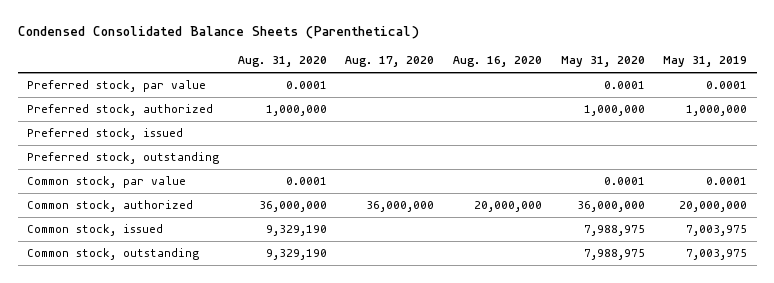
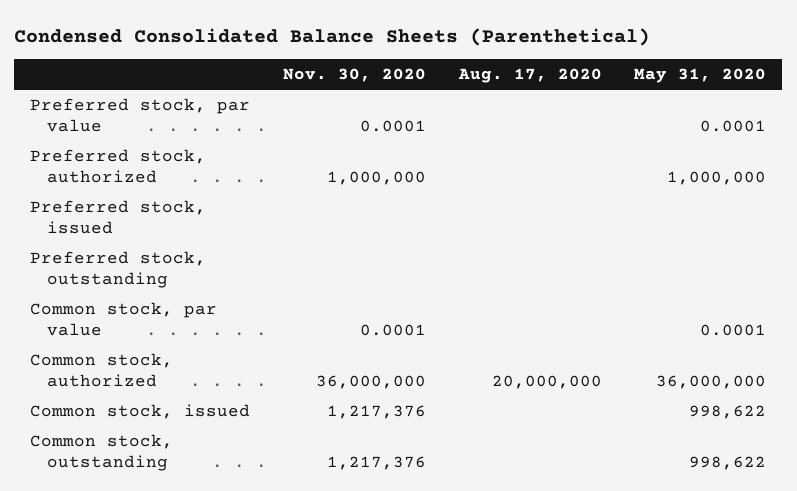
- | Aug. 31, 2020 | Aug. 17, 2020 | Aug. 16, 2020 | May 31, 2020 | May 31, 2019
+ | Nov. 30, 2020 | Aug. 17, 2020 | May 31, 2020
- Common stock, authorized | 36,000,000 | 36,000,000 | 20,000,000 | 36,000,000 | 20,000,000
- Common stock, issued | 9,329,190 | | | 7,988,975 | 7,003,975
- Common stock, outstanding | 9,329,190 | | | 7,988,975 | 7,003,975
+ Common stock, authorized | 36,000,000 | 20,000,000 | 36,000,000
+ Common stock, issued | 1,217,376 | | 998,622
+ Common stock, outstanding | 1,217,376 | | 998,622

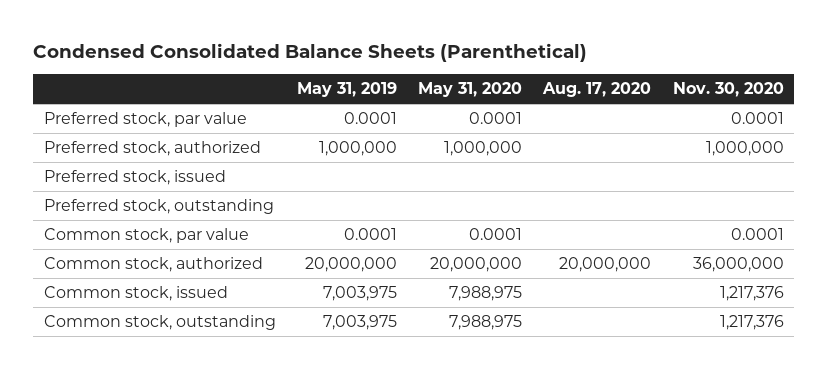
- | Nov. 30, 2020 | Aug. 17, 2020 | May 31, 2020
+ | May 31, 2019 | May 31, 2020 | Aug. 17, 2020 | Nov. 30, 2020
- Common stock, authorized | 36,000,000 | 20,000,000 | 36,000,000
- Common stock, issued | 1,217,376 | | 998,622
- Common stock, outstanding | 1,217,376 | | 998,622
+ Common stock, authorized | 20,000,000 | 20,000,000 | 20,000,000 | 36,000,000
+ Common stock, issued | 7,003,975 | 7,988,975 | | 1,217,376
+ Common stock, outstanding | 7,003,975 | 7,988,975 | | 1,217,376

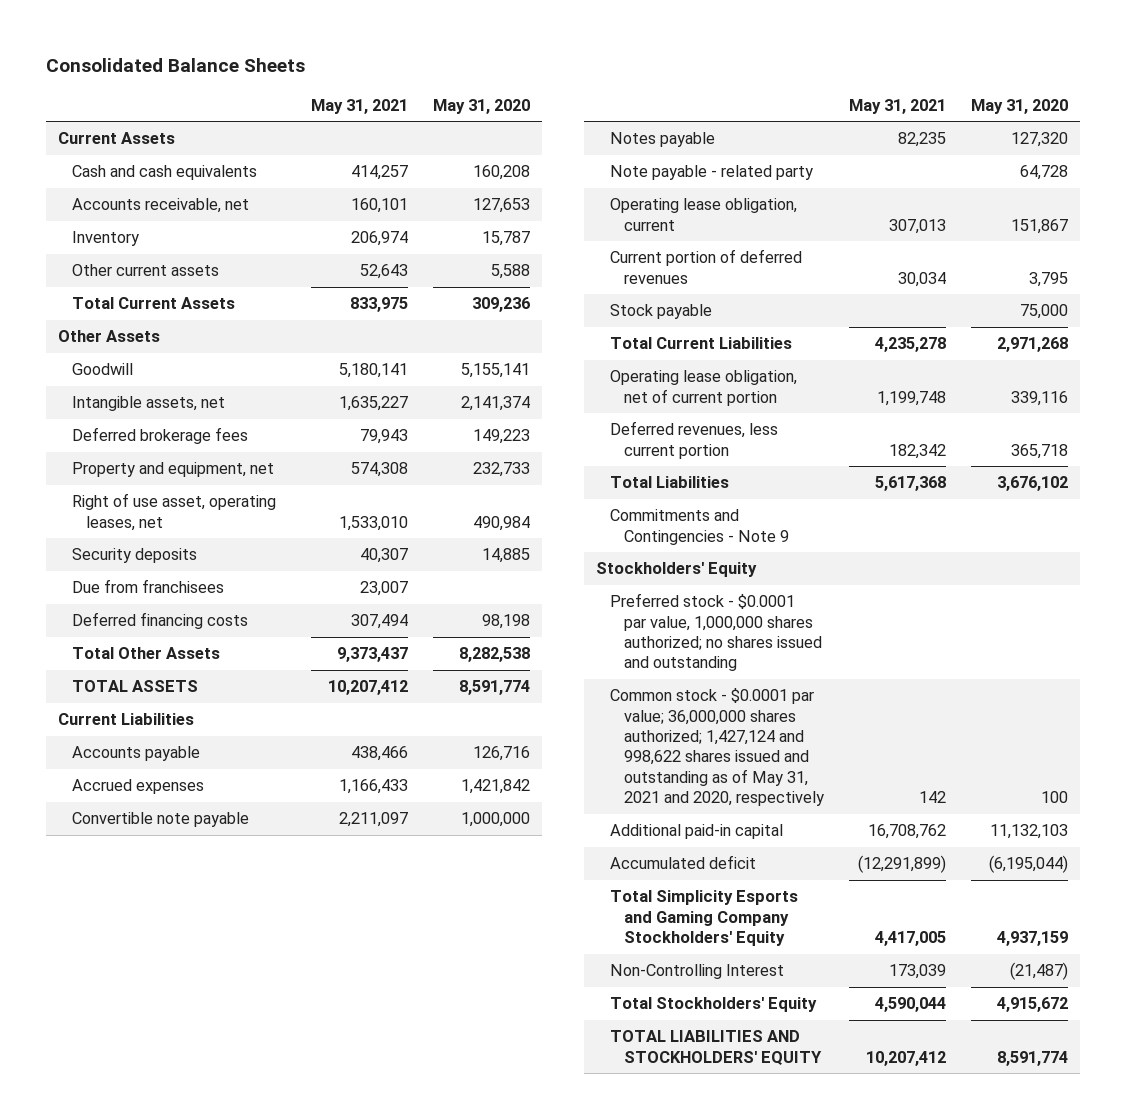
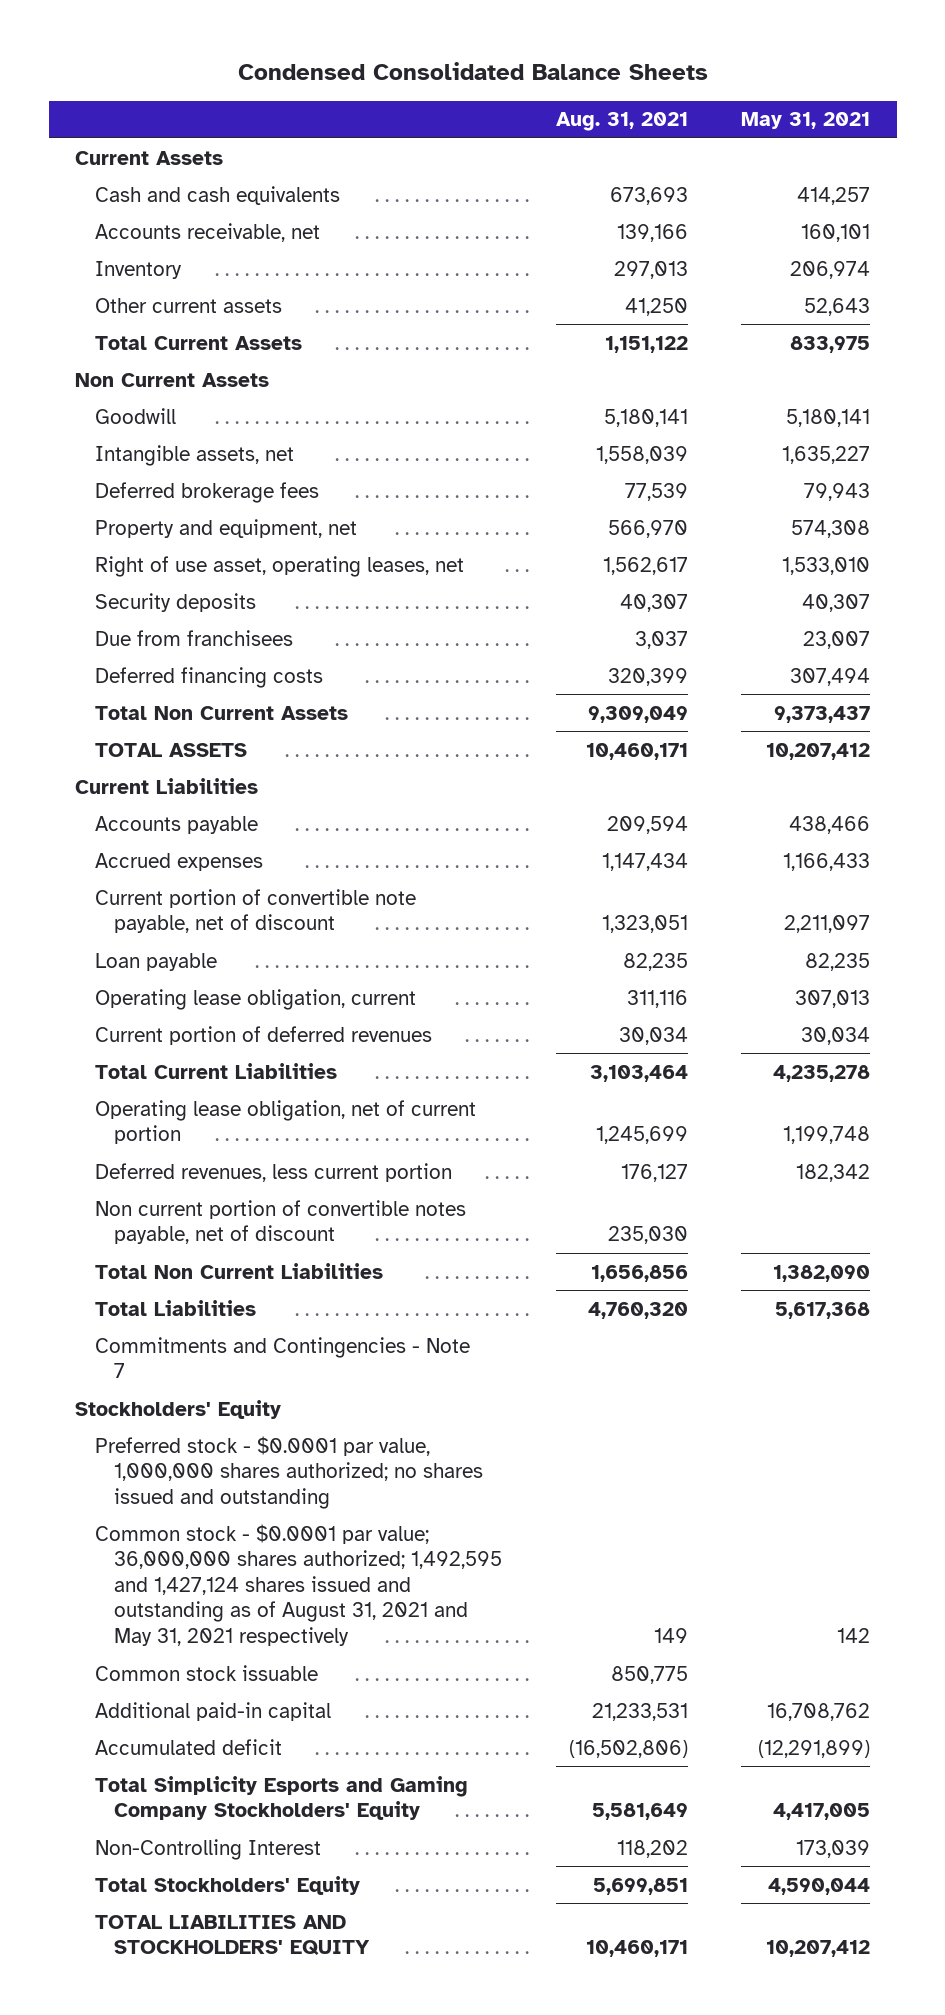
- Consolidated Balance Sheets
+ Condensed Consolidated Balance Sheets
- | May 31, 2021 | May 31, 2020
+ | Aug. 31, 2021 | May 31, 2021
- Other Assets
+ Non Current Assets
- Total Other Assets | 9,373,437 | 8,282,538
+ Total Non Current Assets | 9,309,049 | 9,373,437
- Convertible note payable | 2,211,097 | 1,000,000
- Notes payable | 82,235 | 127,320
- Note payable - related party | | 64,728
+ Current portion of convertible note payable, net of discount | 1,323,051 | 2,211,097
+ Loan payable | 82,235 | 82,235
- Stock payable | | 75,000
+ Non current portion of convertible notes payable, net of discount | 235,030 |
+ Total Non Current Liabilities | 1,656,856 | 1,382,090
- Commitments and Contingencies - Note 9
+ Commitments and Contingencies - Note 7
- Common stock - $0.0001 par value; 36,000,000 shares authorized; 1,427,124 and 998,622 shares issued and outstanding as of May 31, 2021 and 2020, respectively | 142 | 100
+ Common stock - $0.0001 par value; 36,000,000 shares authorized; 1,492,595 and 1,427,124 shares issued and outstanding as of August 31, 2021 and May 31, 2021 respectively | 149 | 142
+ Common stock issuable | 850,775 |

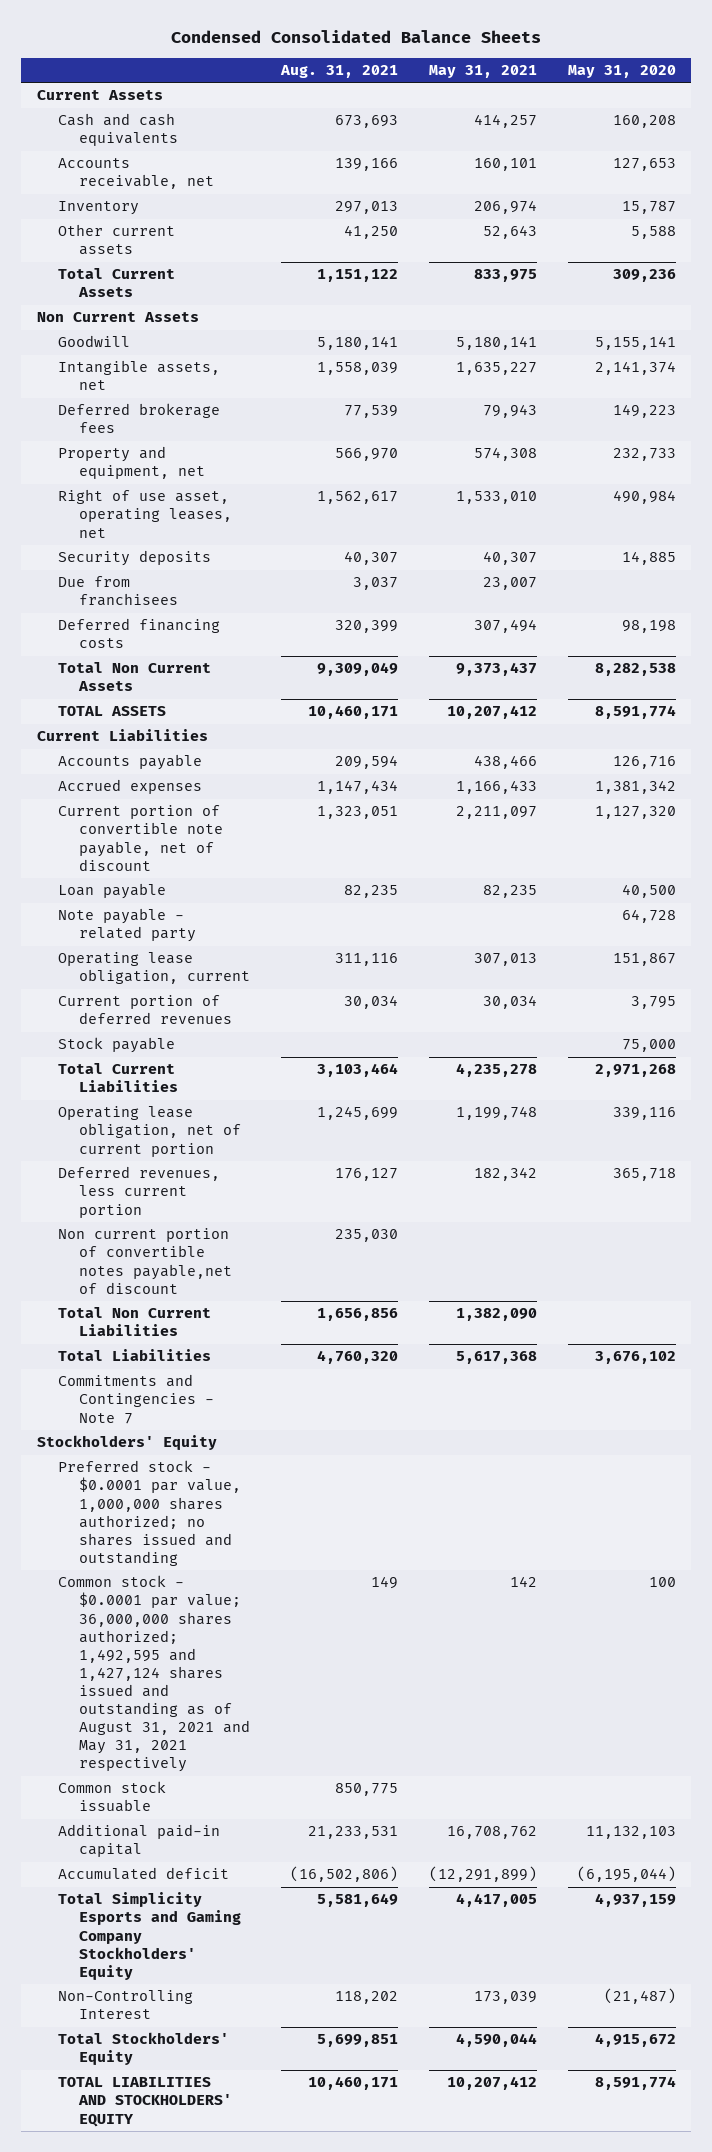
- | Aug. 31, 2021 | May 31, 2021
+ | Aug. 31, 2021 | May 31, 2021 | May 31, 2020
+ Note payable - related party | | | 64,728
+ Stock payable | | | 75,000
- Non current portion of convertible notes payable, net of discount | 235,030 |
+ Non current portion of convertible notes payable,net of discount | 235,030 | |

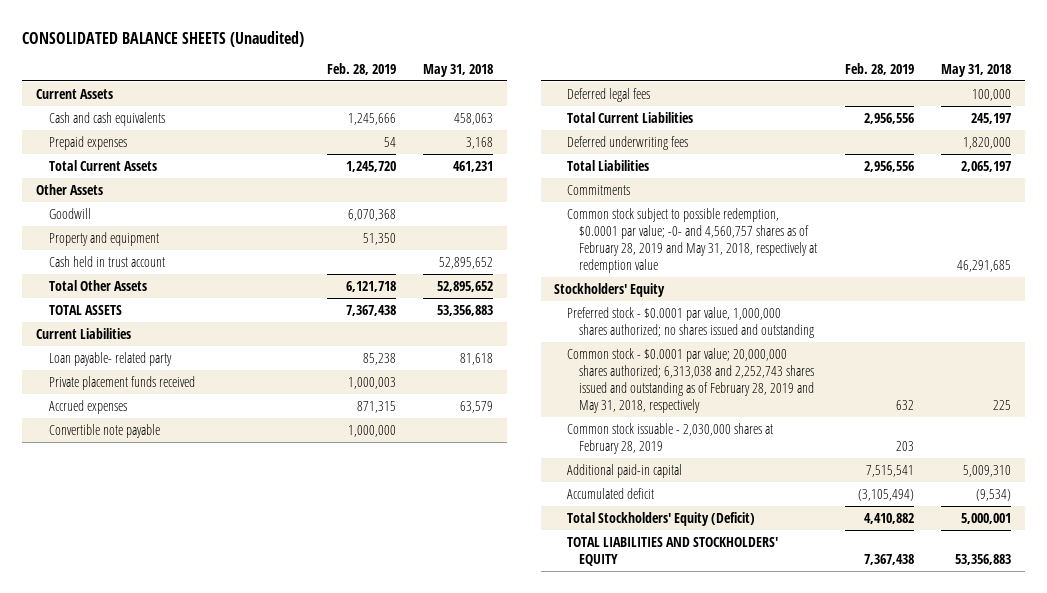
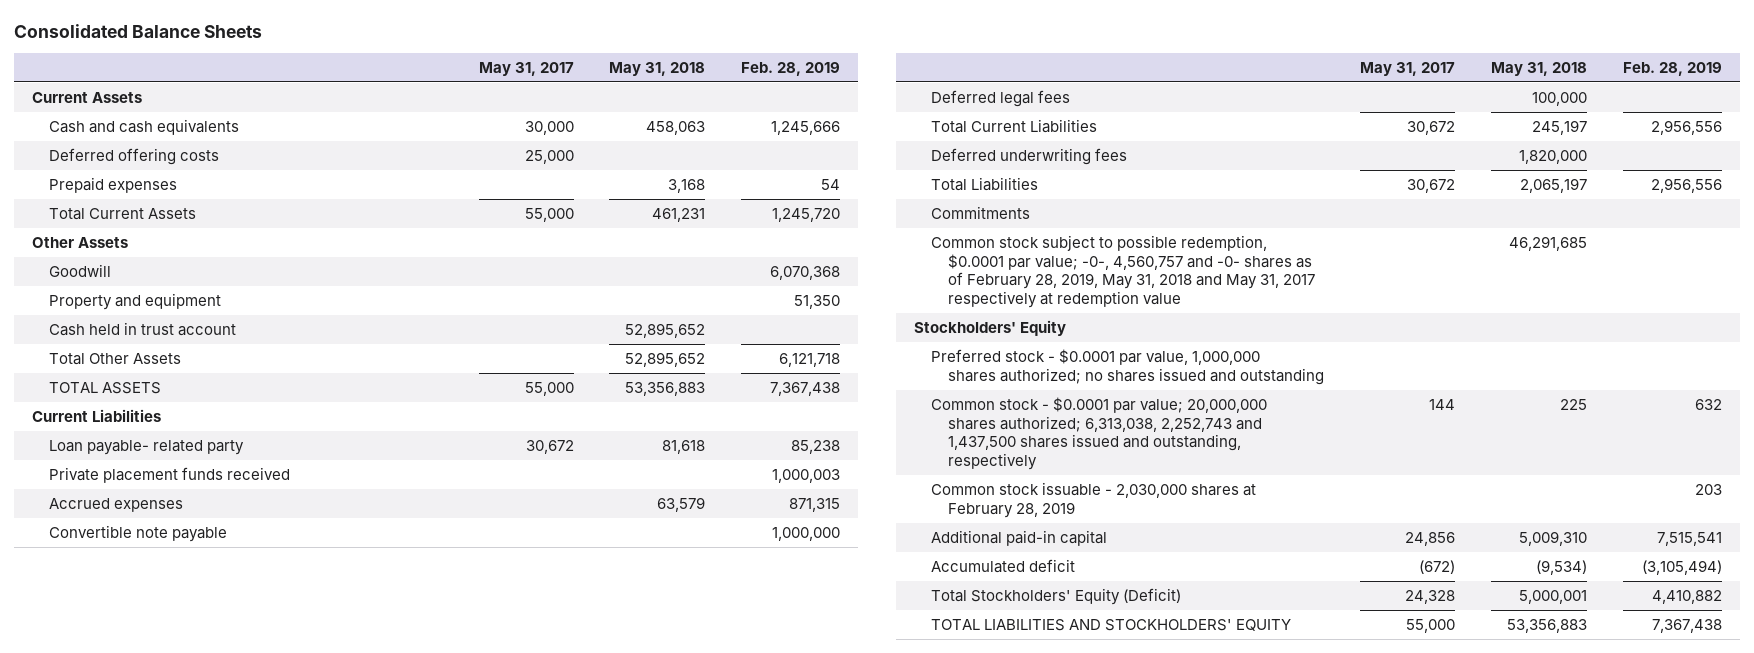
- CONSOLIDATED BALANCE SHEETS (Unaudited)
+ Consolidated Balance Sheets
- | Feb. 28, 2019 | May 31, 2018
+ | May 31, 2017 | May 31, 2018 | Feb. 28, 2019
+ Deferred offering costs | 25,000 | |
- Common stock subject to possible redemption, $0.0001 par value; -0- and 4,560,757 shares as of February 28, 2019 and May 31, 2018, respectively at redemption value | | 46,291,685
+ Common stock subject to possible redemption, $0.0001 par value; -0-, 4,560,757 and -0- shares as of February 28, 2019, May 31, 2018 and May 31, 2017 respectively at redemption value | | 46,291,685 |
- Common stock - $0.0001 par value; 20,000,000 shares authorized; 6,313,038 and 2,252,743 shares issued and outstanding as of February 28, 2019 and May 31, 2018, respectively | 632 | 225
+ Common stock - $0.0001 par value; 20,000,000 shares authorized; 6,313,038, 2,252,743 and 1,437,500 shares issued and outstanding, respectively | 144 | 225 | 632

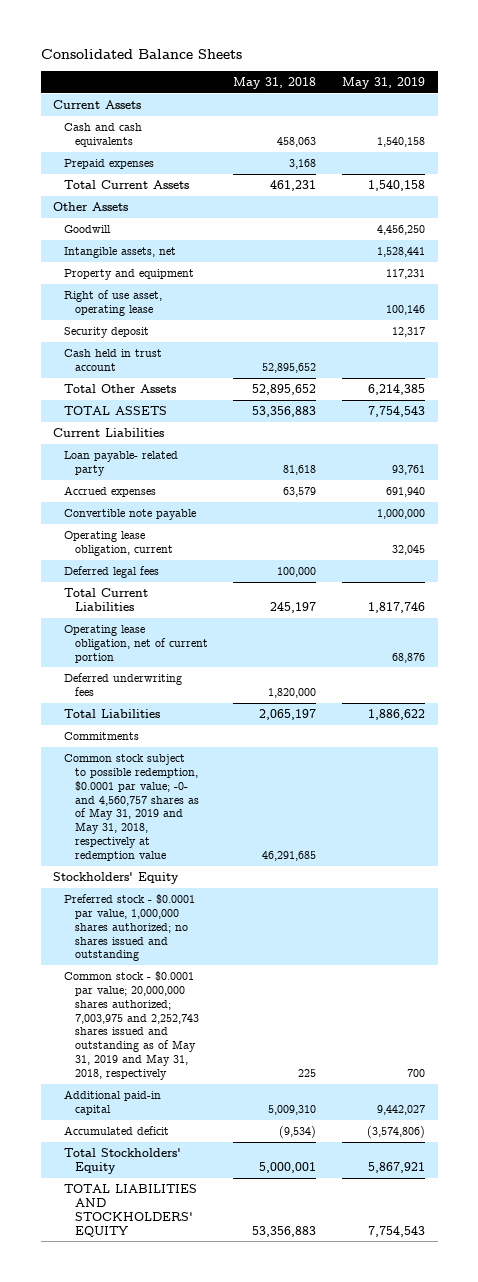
- | May 31, 2017 | May 31, 2018 | Feb. 28, 2019
+ | May 31, 2018 | May 31, 2019
- Deferred offering costs | 25,000 | |
+ Intangible assets, net | | 1,528,441
+ Right of use asset, operating lease | | 100,146
+ Security deposit | | 12,317
- Private placement funds received | | | 1,000,003
+ Operating lease obligation, current | | 32,045
+ Operating lease obligation, net of current portion | | 68,876
- Common stock subject to possible redemption, $0.0001 par value; -0-, 4,560,757 and -0- shares as of February 28, 2019, May 31, 2018 and May 31, 2017 respectively at redemption value | | 46,291,685 |
+ Common stock subject to possible redemption, $0.0001 par value; -0- and 4,560,757 shares as of May 31, 2019 and May 31, 2018, respectively at redemption value | 46,291,685 |
- Common stock - $0.0001 par value; 20,000,000 shares authorized; 6,313,038, 2,252,743 and 1,437,500 shares issued and outstanding, respectively | 144 | 225 | 632
- Common stock issuable - 2,030,000 shares at February 28, 2019 | | | 203
+ Common stock - $0.0001 par value; 20,000,000 shares authorized; 7,003,975 and 2,252,743 shares issued and outstanding as of May 31, 2019 and May 31, 2018, respectively | 225 | 700
- Total Stockholders' Equity (Deficit) | 24,328 | 5,000,001 | 4,410,882
+ Total Stockholders' Equity | 5,000,001 | 5,867,921

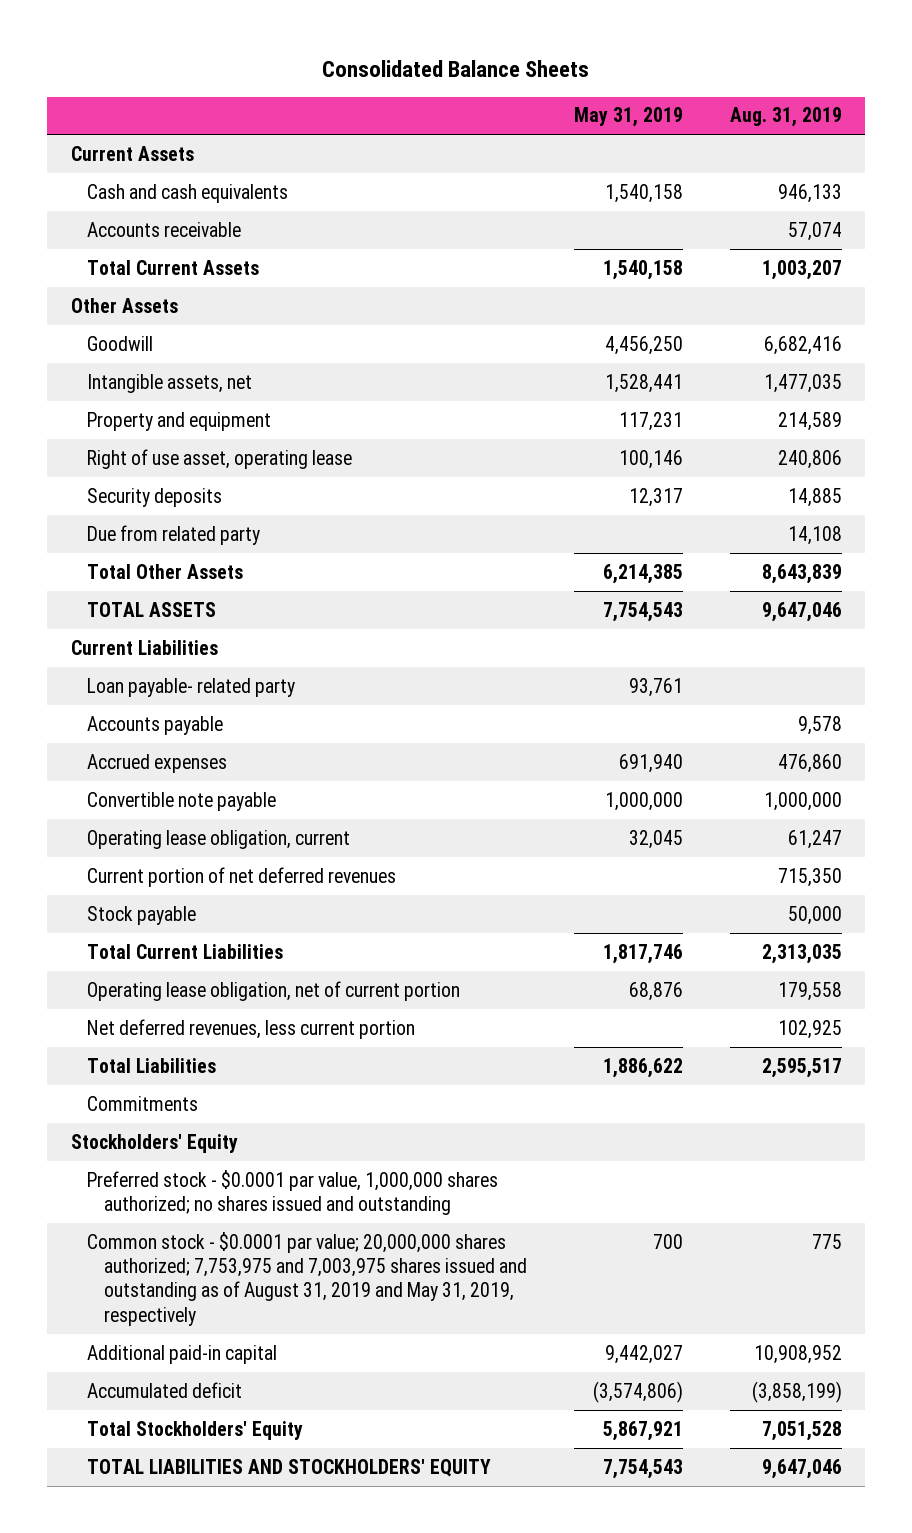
- | May 31, 2018 | May 31, 2019
+ | May 31, 2019 | Aug. 31, 2019
- Prepaid expenses | 3,168 |
+ Accounts receivable | | 57,074
- Security deposit | | 12,317
- Cash held in trust account | 52,895,652 |
+ Security deposits | 12,317 | 14,885
+ Due from related party | | 14,108
+ Accounts payable | | 9,578
- Deferred legal fees | 100,000 |
+ Current portion of net deferred revenues | | 715,350
+ Stock payable | | 50,000
- Deferred underwriting fees | 1,820,000 |
+ Net deferred revenues, less current portion | | 102,925
- Common stock subject to possible redemption, $0.0001 par value; -0- and 4,560,757 shares as of May 31, 2019 and May 31, 2018, respectively at redemption value | 46,291,685 |
- Common stock - $0.0001 par value; 20,000,000 shares authorized; 7,003,975 and 2,252,743 shares issued and outstanding as of May 31, 2019 and May 31, 2018, respectively | 225 | 700
+ Common stock - $0.0001 par value; 20,000,000 shares authorized; 7,753,975 and 7,003,975 shares issued and outstanding as of August 31, 2019 and May 31, 2019, respectively | 700 | 775

